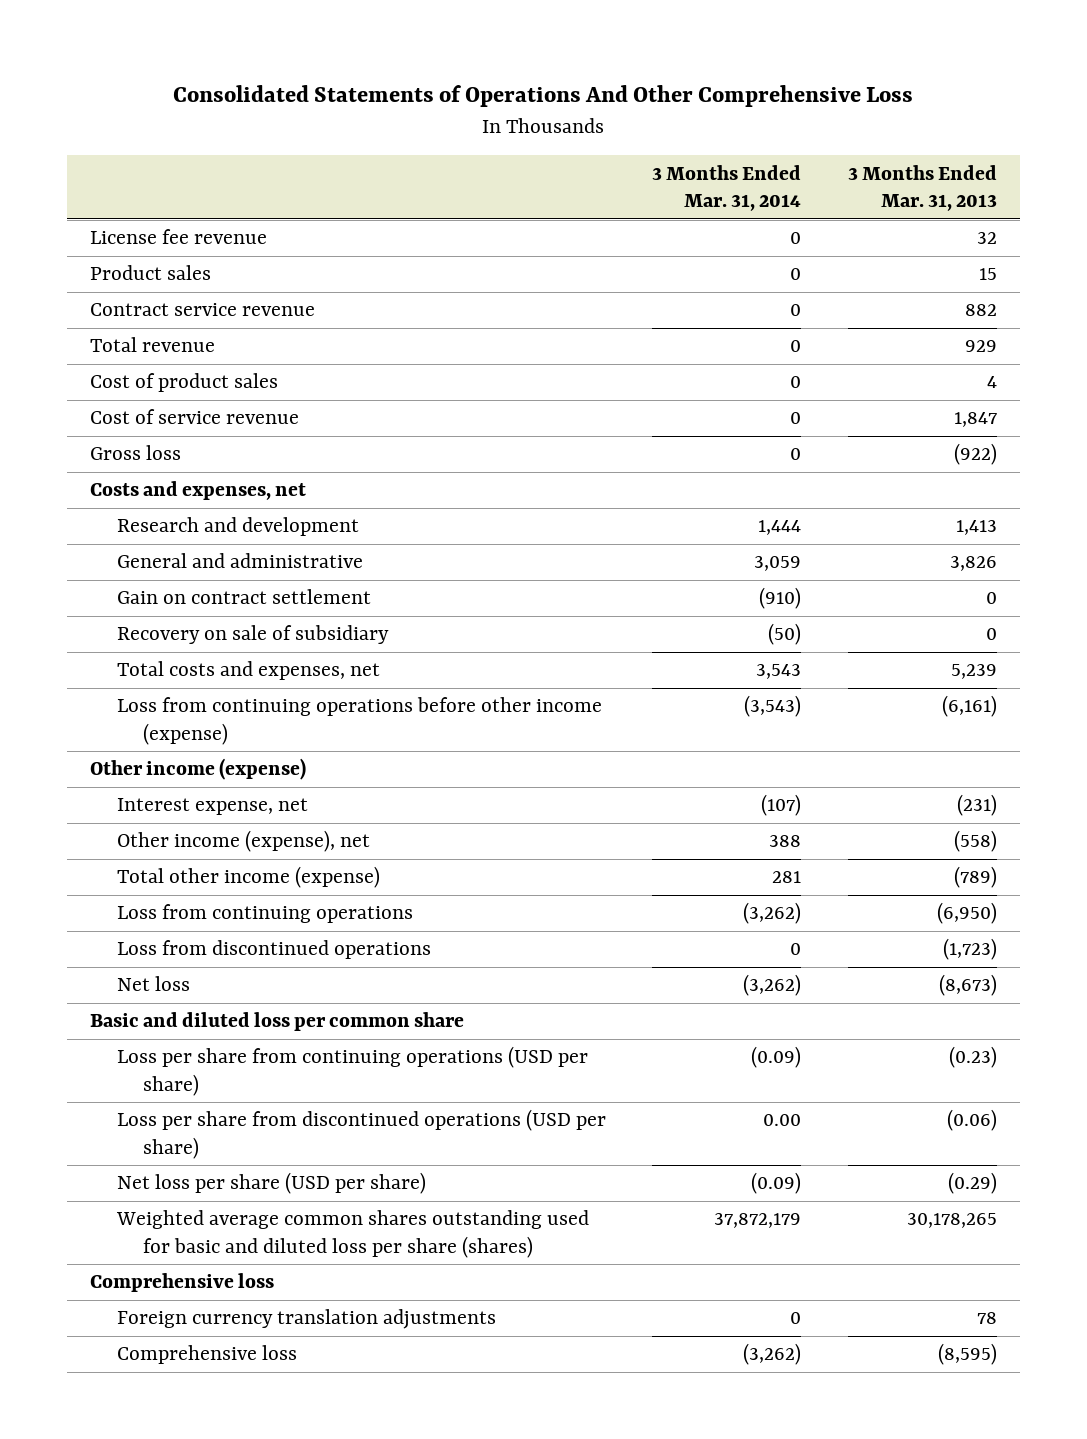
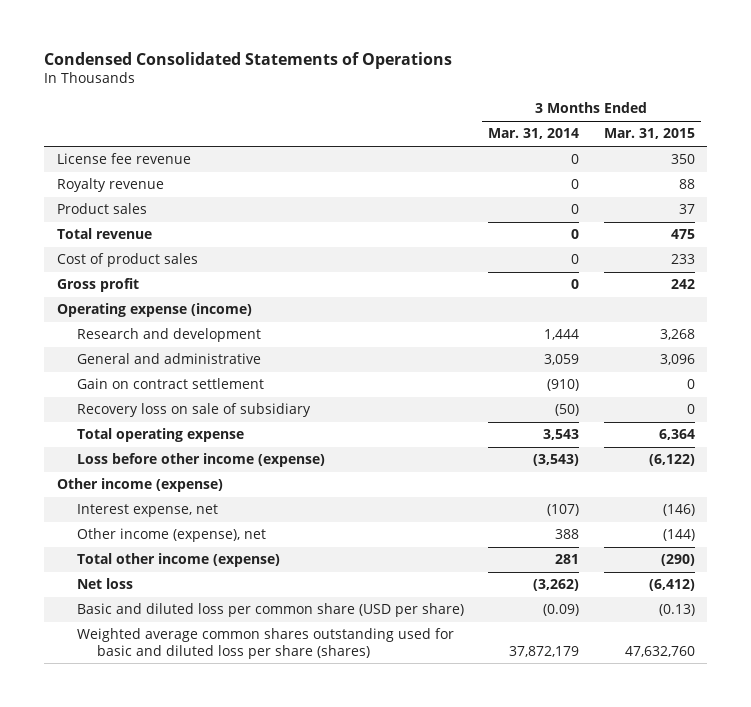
- Consolidated Statements of Operations And Other Comprehensive Loss
+ Condensed Consolidated Statements of Operations
- | 3 Months Ended Mar. 31, 2014 | 3 Months Ended Mar. 31, 2013
+ | 3 Months Ended Mar. 31, 2014 | 3 Months Ended Mar. 31, 2015
+ Royalty revenue | 0 | 88
- Contract service revenue | 0 | 882
- Cost of service revenue | 0 | 1,847
- Gross loss | 0 | (922)
- Costs and expenses, net
+ Gross profit | 0 | 242
+ Operating expense (income)
- Recovery on sale of subsidiary | (50) | 0
- Total costs and expenses, net | 3,543 | 5,239
- Loss from continuing operations before other income (expense) | (3,543) | (6,161)
+ Recovery loss on sale of subsidiary | (50) | 0
+ Total operating expense | 3,543 | 6,364
+ Loss before other income (expense) | (3,543) | (6,122)
- Loss from continuing operations | (3,262) | (6,950)
- Loss from discontinued operations | 0 | (1,723)
- Basic and diluted loss per common share
- Loss per share from continuing operations (USD per share) | (0.09) | (0.23)
- Loss per share from discontinued operations (USD per share) | 0.00 | (0.06)
- Net loss per share (USD per share) | (0.09) | (0.29)
+ Basic and diluted loss per common share (USD per share) | (0.09) | (0.13)
- Comprehensive loss
- Foreign currency translation adjustments | 0 | 78
- Comprehensive loss | (3,262) | (8,595)

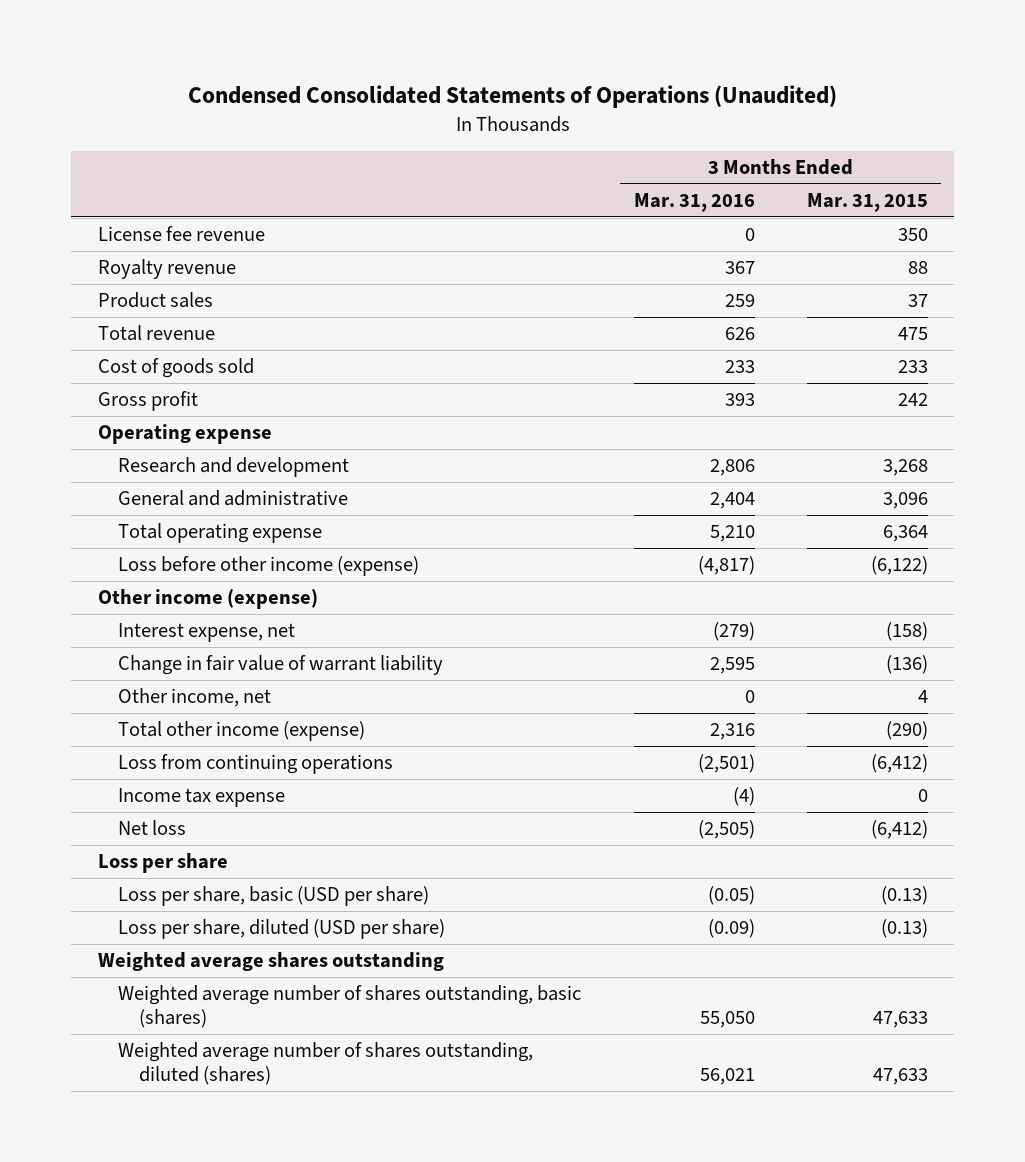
- Condensed Consolidated Statements of Operations
+ Condensed Consolidated Statements of Operations (Unaudited)
- | 3 Months Ended Mar. 31, 2014 | 3 Months Ended Mar. 31, 2015
+ | 3 Months Ended Mar. 31, 2016 | 3 Months Ended Mar. 31, 2015
- Cost of product sales | 0 | 233
+ Cost of goods sold | 233 | 233
- Operating expense (income)
+ Operating expense
- Gain on contract settlement | (910) | 0
- Recovery loss on sale of subsidiary | (50) | 0
- Interest expense, net | (107) | (146)
- Other income (expense), net | 388 | (144)
+ Interest expense, net | (279) | (158)
+ Change in fair value of warrant liability | 2,595 | (136)
+ Other income, net | 0 | 4
+ Loss from continuing operations | (2,501) | (6,412)
+ Income tax expense | (4) | 0
- Basic and diluted loss per common share (USD per share) | (0.09) | (0.13)
- Weighted average common shares outstanding used for basic and diluted loss per share (shares) | 37,872,179 | 47,632,760
+ Loss per share
+ Loss per share, basic (USD per share) | (0.05) | (0.13)
+ Loss per share, diluted (USD per share) | (0.09) | (0.13)
+ Weighted average shares outstanding
+ Weighted average number of shares outstanding, basic (shares) | 55,050 | 47,633
+ Weighted average number of shares outstanding, diluted (shares) | 56,021 | 47,633

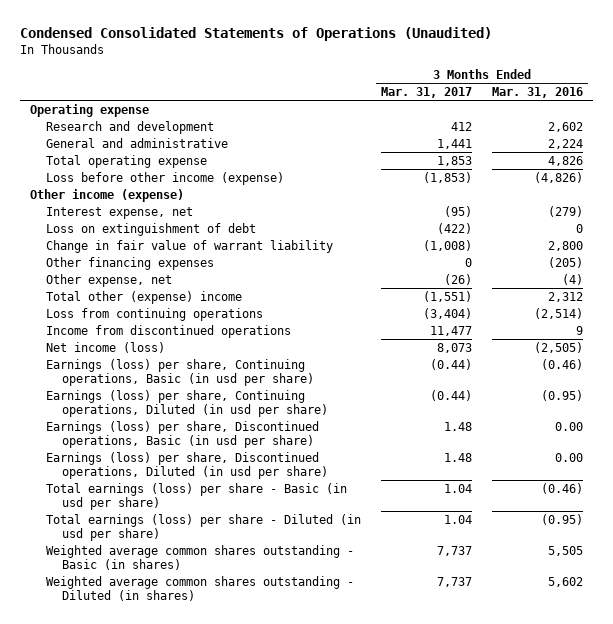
- | 3 Months Ended Mar. 31, 2016 | 3 Months Ended Mar. 31, 2015
+ | 3 Months Ended Mar. 31, 2017 | 3 Months Ended Mar. 31, 2016
- License fee revenue | 0 | 350
- Royalty revenue | 367 | 88
- Product sales | 259 | 37
- Total revenue | 626 | 475
- Cost of goods sold | 233 | 233
- Gross profit | 393 | 242
- Research and development | 2,806 | 3,268
- General and administrative | 2,404 | 3,096
- Total operating expense | 5,210 | 6,364
- Loss before other income (expense) | (4,817) | (6,122)
+ Research and development | 412 | 2,602
+ General and administrative | 1,441 | 2,224
+ Total operating expense | 1,853 | 4,826
+ Loss before other income (expense) | (1,853) | (4,826)
- Change in fair value of warrant liability | 2,595 | (136)
- Other income, net | 0 | 4
- Total other income (expense) | 2,316 | (290)
- Loss from continuing operations | (2,501) | (6,412)
- Income tax expense | (4) | 0
- Net loss | (2,505) | (6,412)
- Loss per share
- Loss per share, basic (USD per share) | (0.05) | (0.13)
- Loss per share, diluted (USD per share) | (0.09) | (0.13)
- Weighted average shares outstanding
- Weighted average number of shares outstanding, basic (shares) | 55,050 | 47,633
- Weighted average number of shares outstanding, diluted (shares) | 56,021 | 47,633
+ Loss on extinguishment of debt | (422) | 0
+ Change in fair value of warrant liability | (1,008) | 2,800
+ Other financing expenses | 0 | (205)
+ Other expense, net | (26) | (4)
+ Total other (expense) income | (1,551) | 2,312
+ Loss from continuing operations | (3,404) | (2,514)
+ Income from discontinued operations | 11,477 | 9
+ Net income (loss) | 8,073 | (2,505)
+ Earnings (loss) per share, Continuing operations, Basic (in usd per share) | (0.44) | (0.46)
+ Earnings (loss) per share, Continuing operations, Diluted (in usd per share) | (0.44) | (0.95)
+ Earnings (loss) per share, Discontinued operations, Basic (in usd per share) | 1.48 | 0.00
+ Earnings (loss) per share, Discontinued operations, Diluted (in usd per share) | 1.48 | 0.00
+ Total earnings (loss) per share - Basic (in usd per share) | 1.04 | (0.46)
+ Total earnings (loss) per share - Diluted (in usd per share) | 1.04 | (0.95)
+ Weighted average common shares outstanding - Basic (in shares) | 7,737 | 5,505
+ Weighted average common shares outstanding - Diluted (in shares) | 7,737 | 5,602

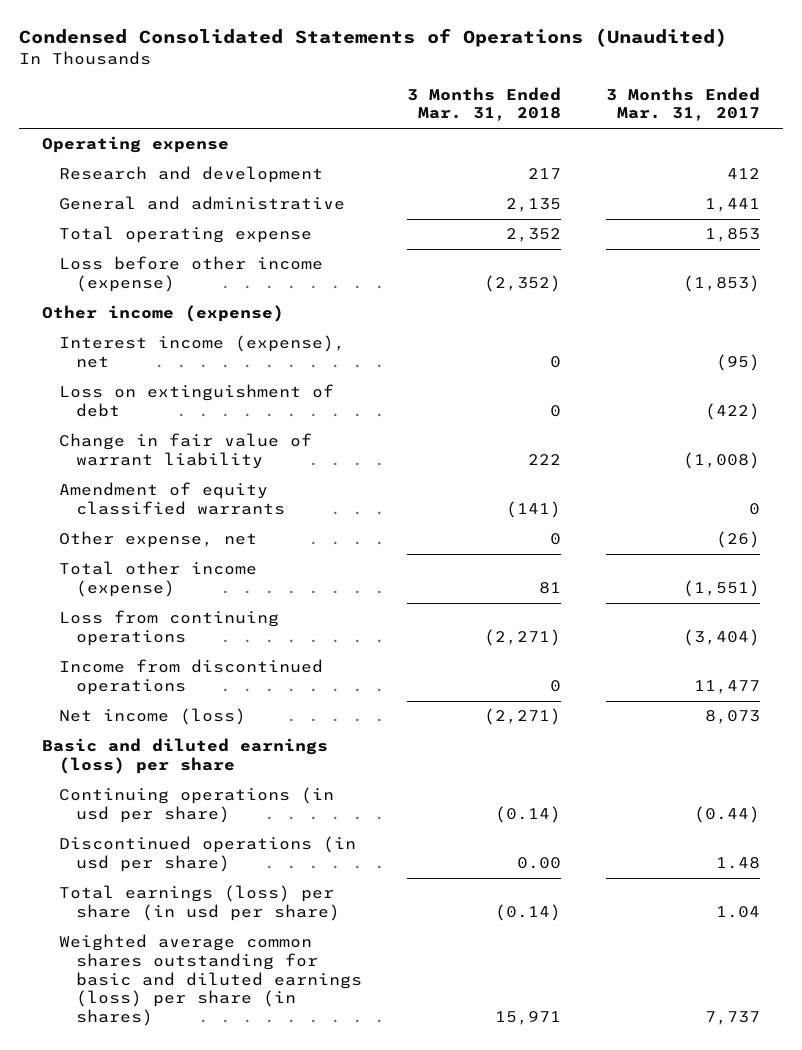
- | 3 Months Ended Mar. 31, 2017 | 3 Months Ended Mar. 31, 2016
+ | 3 Months Ended Mar. 31, 2018 | 3 Months Ended Mar. 31, 2017
- Interest expense, net | (95) | (279)
+ Interest income (expense), net | 0 | (95)
- Other financing expenses | 0 | (205)
+ Amendment of equity classified warrants | (141) | 0
- Total other (expense) income | (1,551) | 2,312
+ Total other income (expense) | 81 | (1,551)
- Earnings (loss) per share, Continuing operations, Basic (in usd per share) | (0.44) | (0.46)
- Earnings (loss) per share, Continuing operations, Diluted (in usd per share) | (0.44) | (0.95)
- Earnings (loss) per share, Discontinued operations, Basic (in usd per share) | 1.48 | 0.00
- Earnings (loss) per share, Discontinued operations, Diluted (in usd per share) | 1.48 | 0.00
- Total earnings (loss) per share - Basic (in usd per share) | 1.04 | (0.46)
- Total earnings (loss) per share - Diluted (in usd per share) | 1.04 | (0.95)
- Weighted average common shares outstanding - Basic (in shares) | 7,737 | 5,505
- Weighted average common shares outstanding - Diluted (in shares) | 7,737 | 5,602
+ Basic and diluted earnings (loss) per share
+ Continuing operations (in usd per share) | (0.14) | (0.44)
+ Discontinued operations (in usd per share) | 0.00 | 1.48
+ Total earnings (loss) per share (in usd per share) | (0.14) | 1.04
+ Weighted average common shares outstanding for basic and diluted earnings (loss) per share (in shares) | 15,971 | 7,737

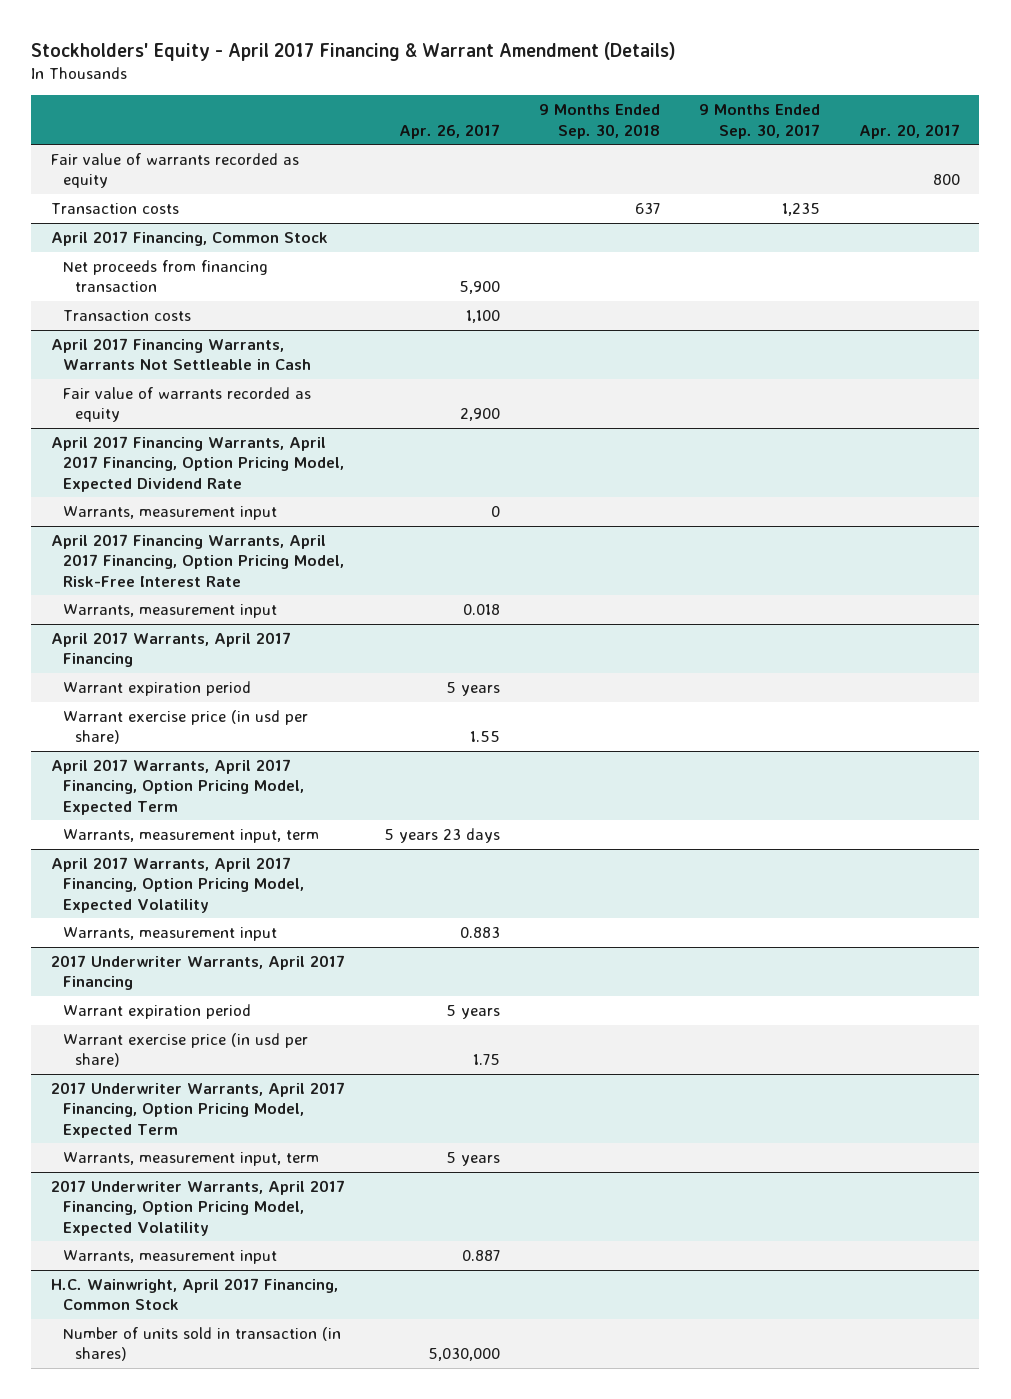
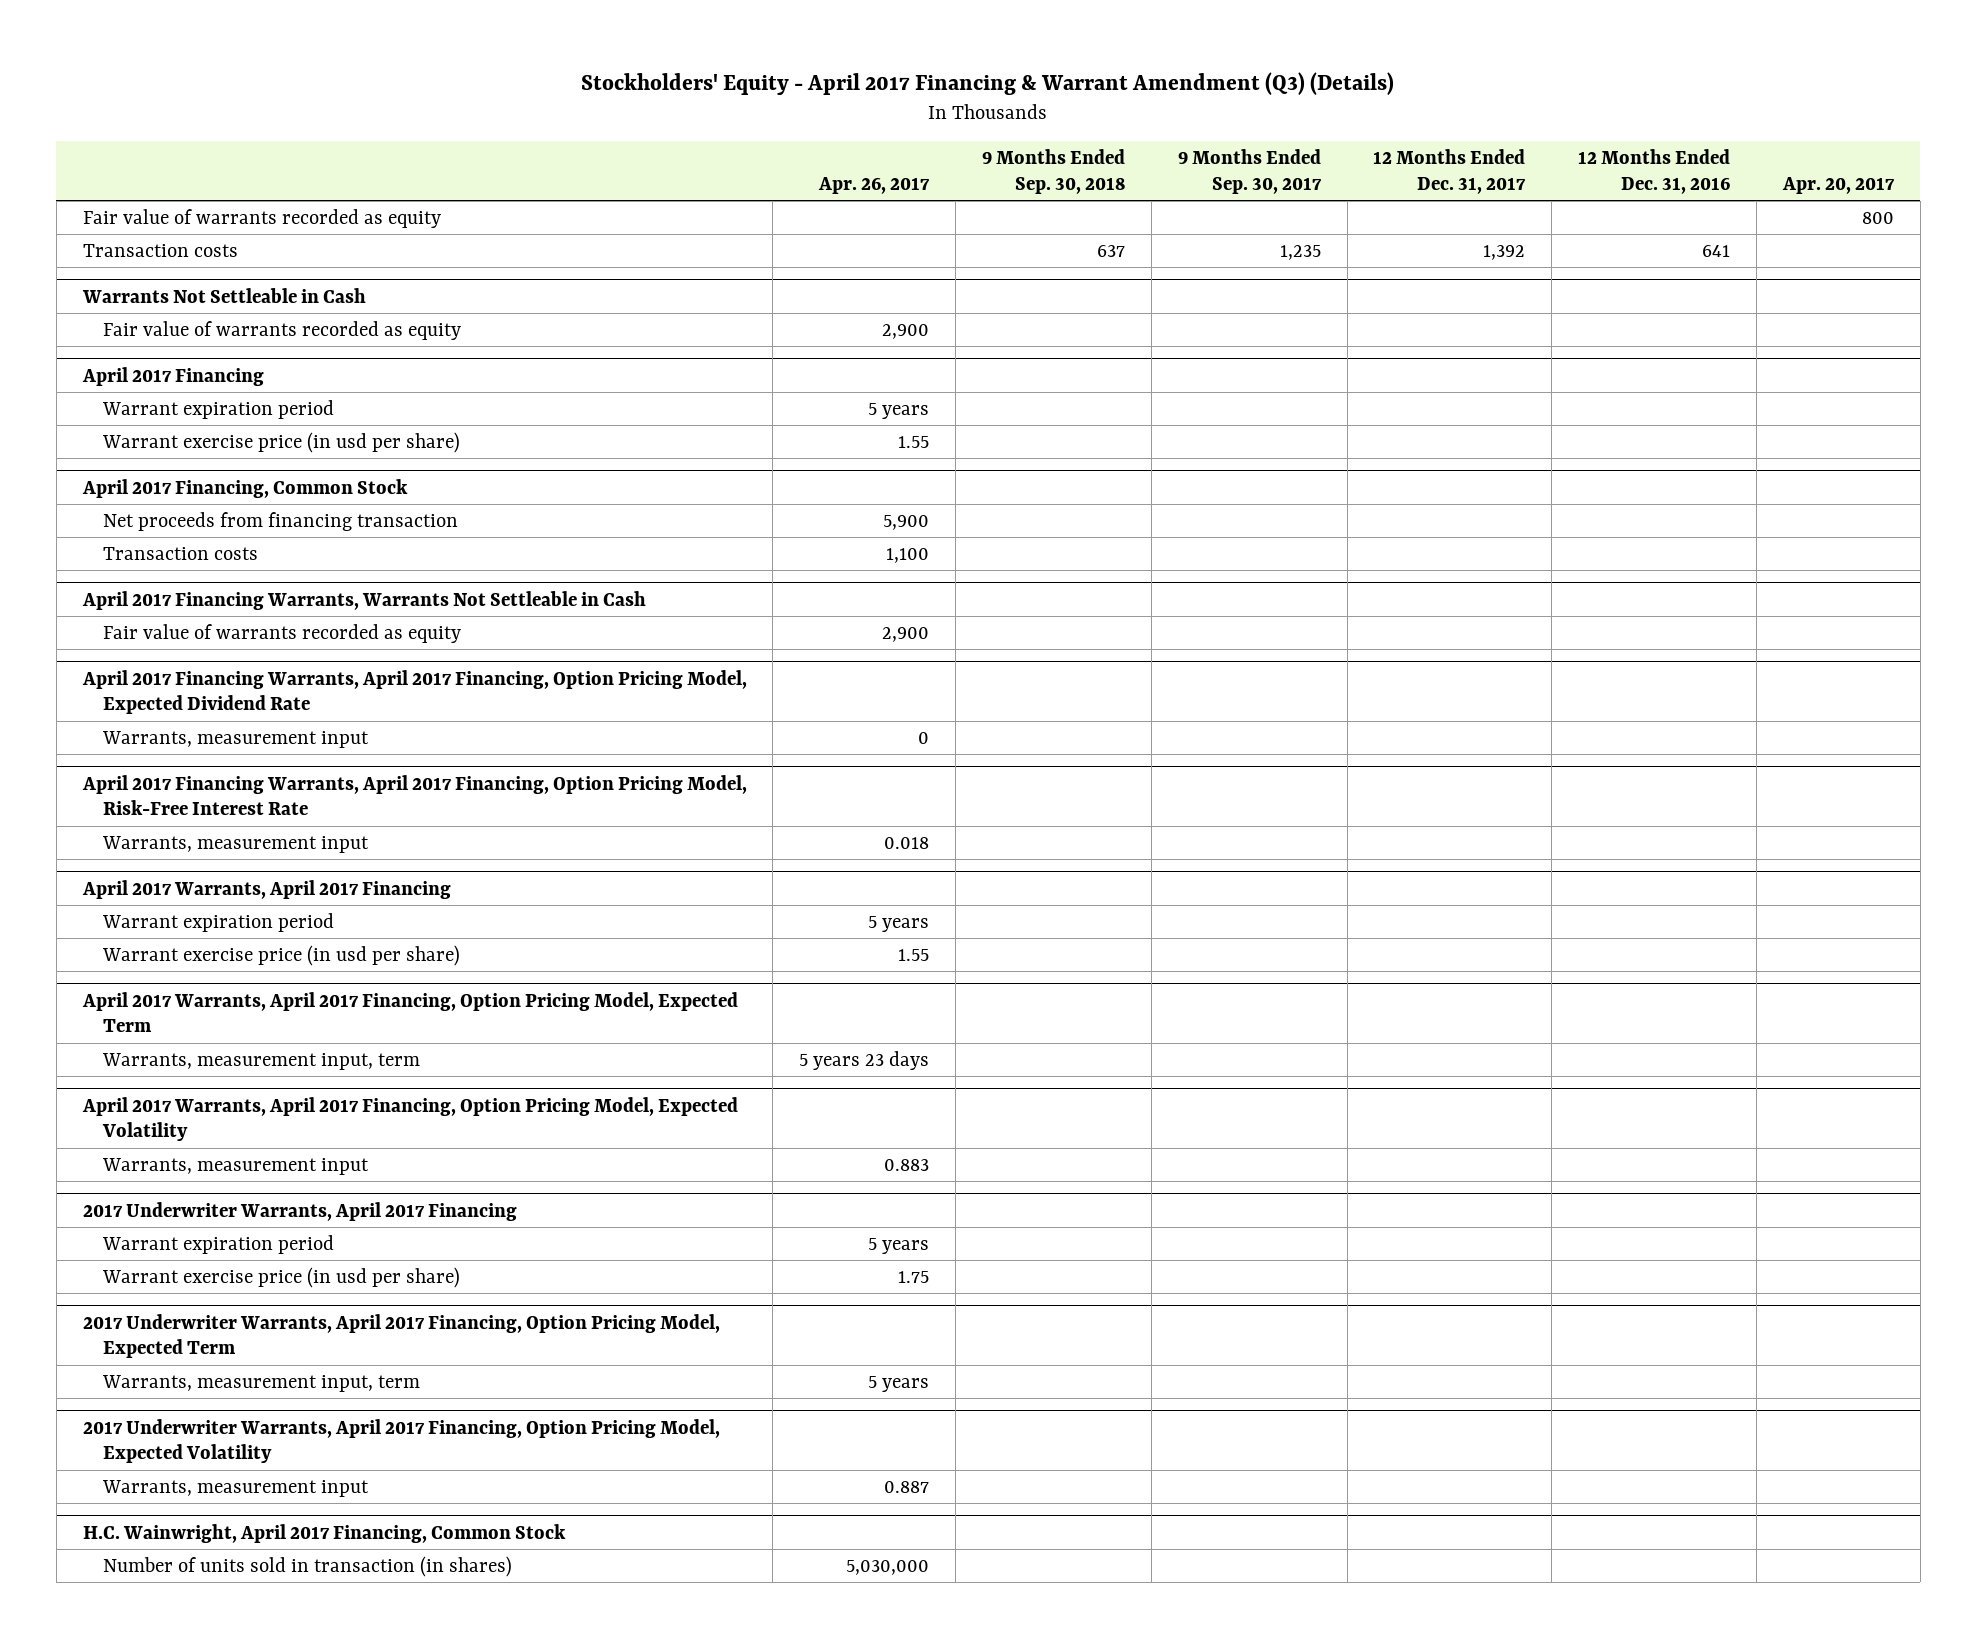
- Stockholders' Equity - April 2017 Financing & Warrant Amendment (Details)
+ Stockholders' Equity - April 2017 Financing & Warrant Amendment (Q3) (Details)
- | Apr. 26, 2017 | 9 Months Ended Sep. 30, 2018 | 9 Months Ended Sep. 30, 2017 | Apr. 20, 2017
+ | Apr. 26, 2017 | 9 Months Ended Sep. 30, 2018 | 9 Months Ended Sep. 30, 2017 | 12 Months Ended Dec. 31, 2017 | 12 Months Ended Dec. 31, 2016 | Apr. 20, 2017
+ Warrants Not Settleable in Cash
+ Fair value of warrants recorded as equity | 2,900 | | | | |
+ April 2017 Financing
+ Warrant expiration period | 5 years | | | | |
+ Warrant exercise price (in usd per share) | 1.55 | | | | |

